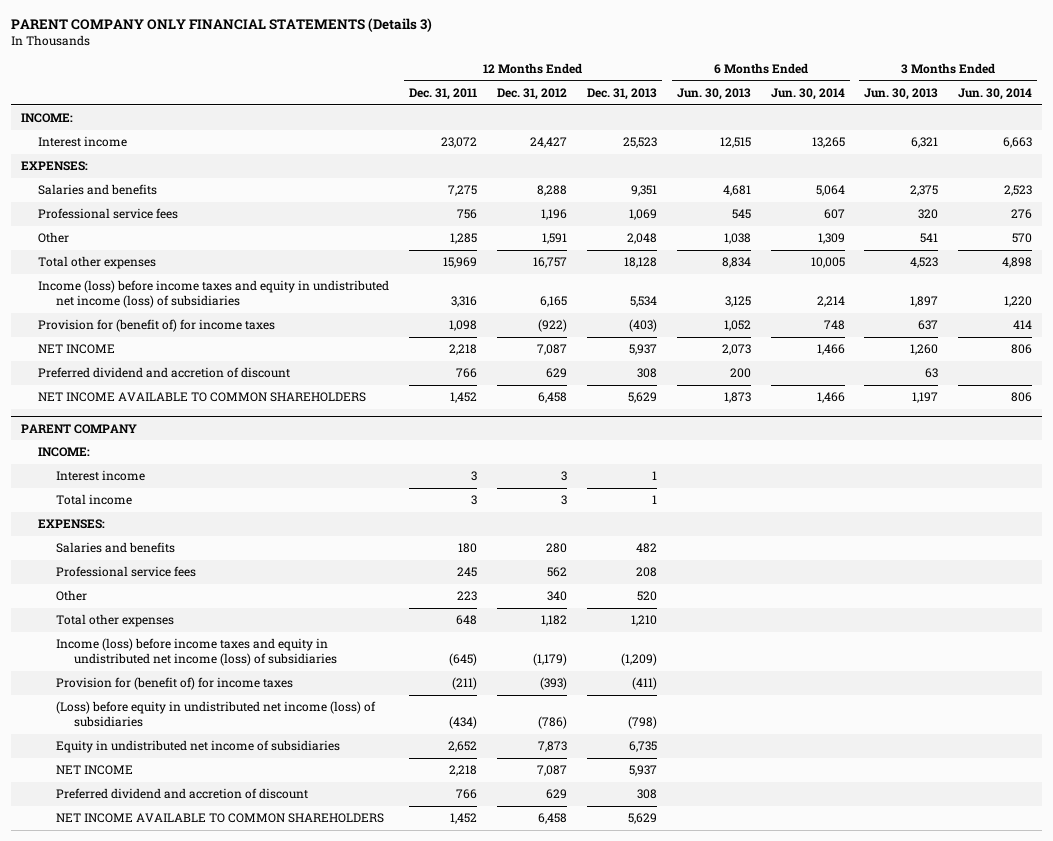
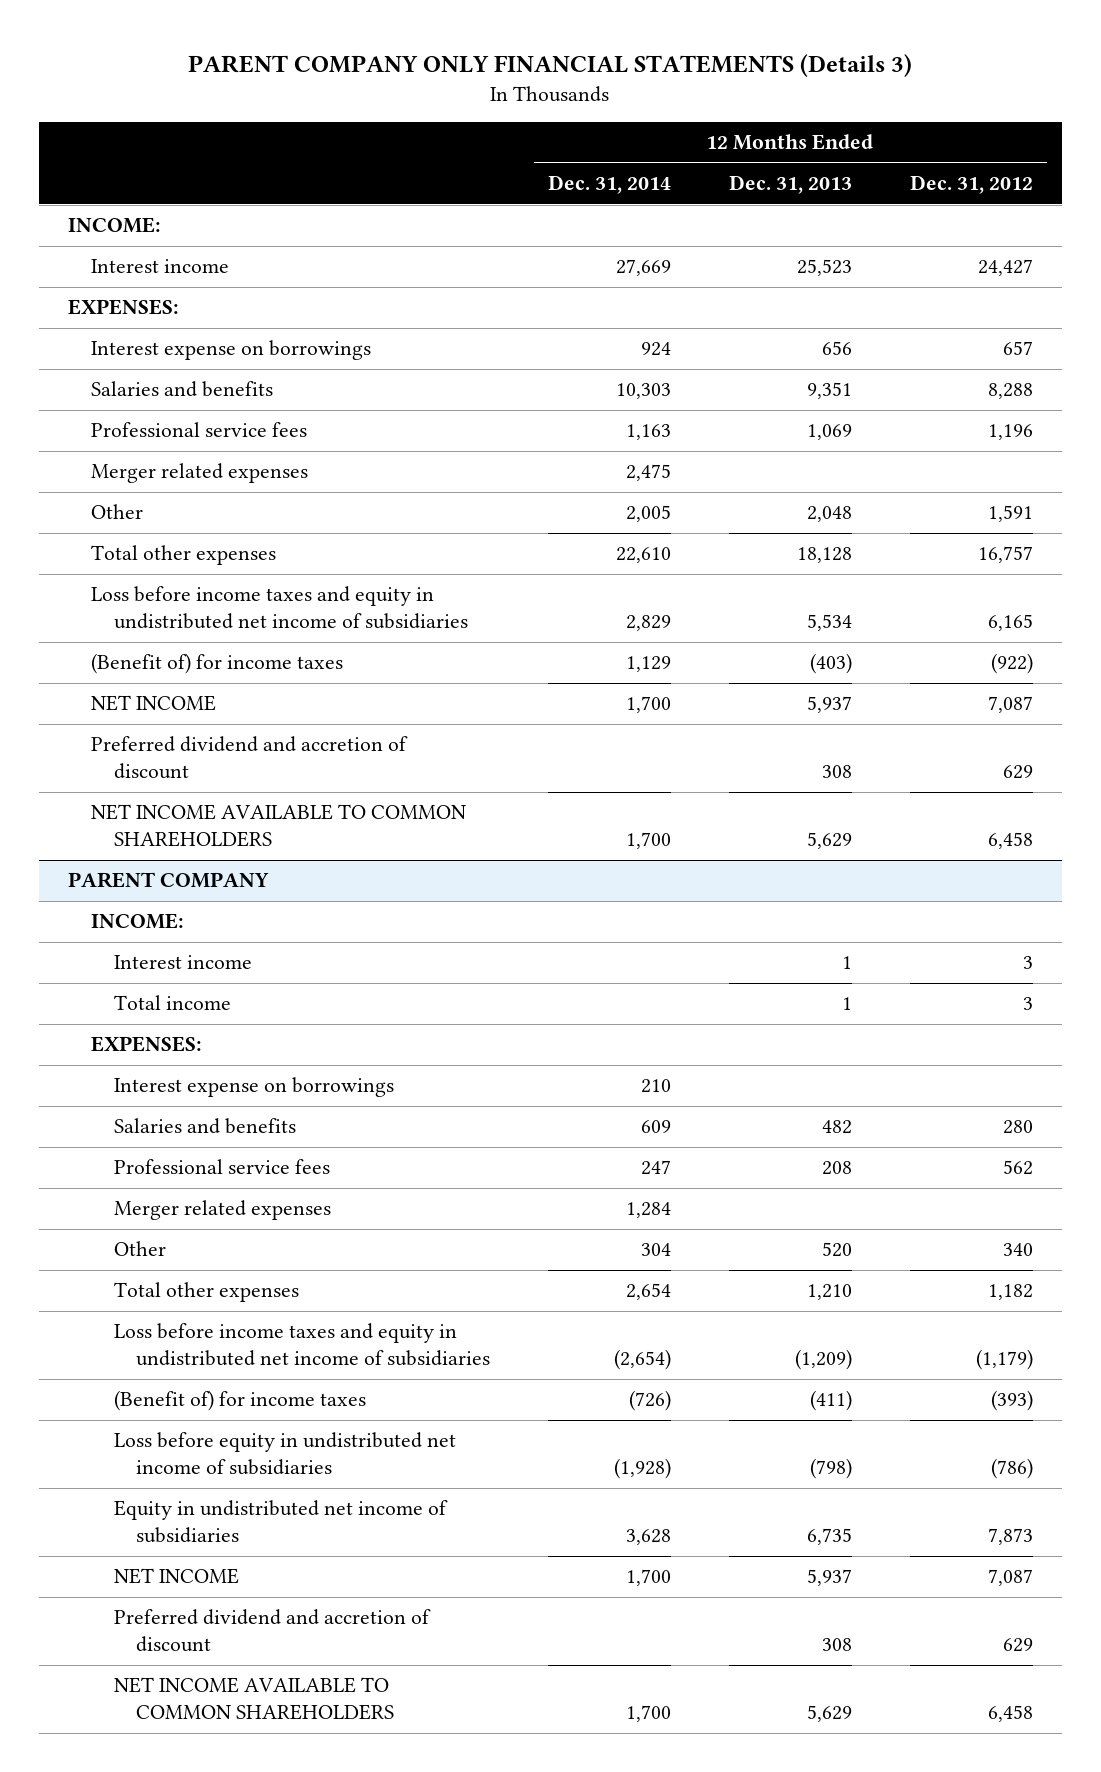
- | 12 Months Ended Dec. 31, 2011 | 12 Months Ended Dec. 31, 2012 | 12 Months Ended Dec. 31, 2013 | 6 Months Ended Jun. 30, 2013 | 6 Months Ended Jun. 30, 2014 | 3 Months Ended Jun. 30, 2013 | 3 Months Ended Jun. 30, 2014
+ | 12 Months Ended Dec. 31, 2014 | 12 Months Ended Dec. 31, 2013 | 12 Months Ended Dec. 31, 2012
+ Interest expense on borrowings | 924 | 656 | 657
+ Merger related expenses | 2,475 | |
- Income (loss) before income taxes and equity in undistributed net income (loss) of subsidiaries | 3,316 | 6,165 | 5,534 | 3,125 | 2,214 | 1,897 | 1,220
- Provision for (benefit of) for income taxes | 1,098 | (922) | (403) | 1,052 | 748 | 637 | 414
+ Loss before income taxes and equity in undistributed net income of subsidiaries | 2,829 | 5,534 | 6,165
+ (Benefit of) for income taxes | 1,129 | (403) | (922)
@ PARENT COMPANY
+ Interest expense on borrowings | 210 | |
+ Merger related expenses | 1,284 | |
- Income (loss) before income taxes and equity in undistributed net income (loss) of subsidiaries | (645) | (1,179) | (1,209) | | | |
- Provision for (benefit of) for income taxes | (211) | (393) | (411) | | | |
- (Loss) before equity in undistributed net income (loss) of subsidiaries | (434) | (786) | (798) | | | |
+ Loss before income taxes and equity in undistributed net income of subsidiaries | (2,654) | (1,209) | (1,179)
+ (Benefit of) for income taxes | (726) | (411) | (393)
+ Loss before equity in undistributed net income of subsidiaries | (1,928) | (798) | (786)

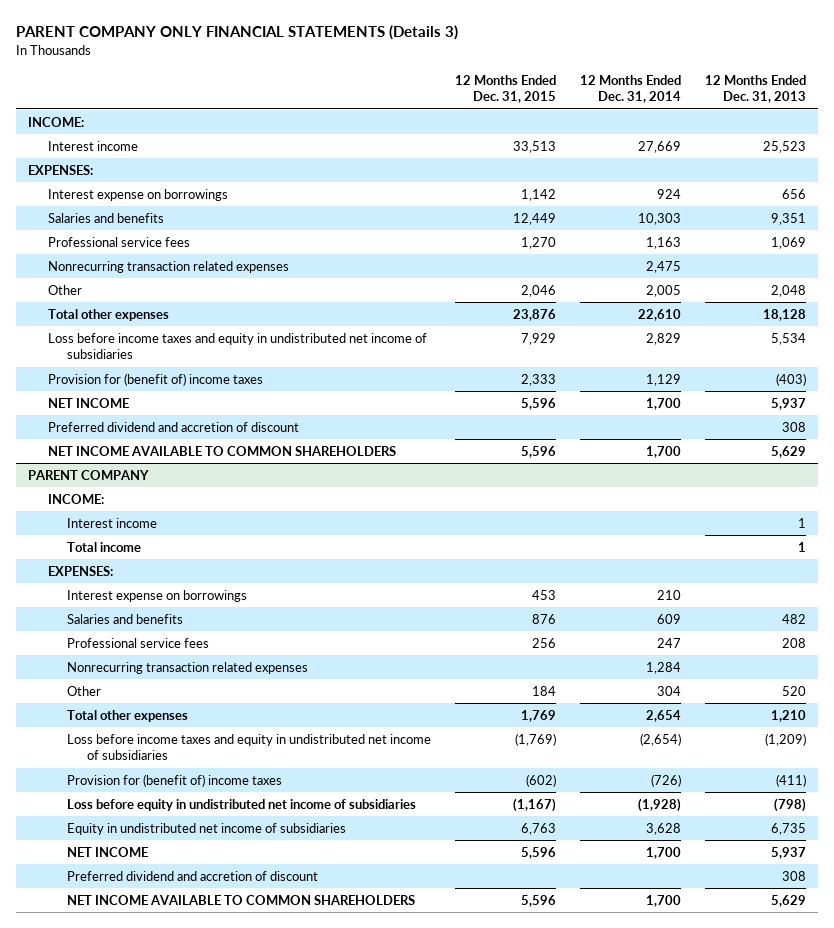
- | 12 Months Ended Dec. 31, 2014 | 12 Months Ended Dec. 31, 2013 | 12 Months Ended Dec. 31, 2012
+ | 12 Months Ended Dec. 31, 2015 | 12 Months Ended Dec. 31, 2014 | 12 Months Ended Dec. 31, 2013
- Merger related expenses | 2,475 | |
+ Nonrecurring transaction related expenses | | 2,475 |
- (Benefit of) for income taxes | 1,129 | (403) | (922)
+ Provision for (benefit of) income taxes | 2,333 | 1,129 | (403)
@ PARENT COMPANY
- Merger related expenses | 1,284 | |
+ Nonrecurring transaction related expenses | | 1,284 |
- (Benefit of) for income taxes | (726) | (411) | (393)
+ Provision for (benefit of) income taxes | (602) | (726) | (411)

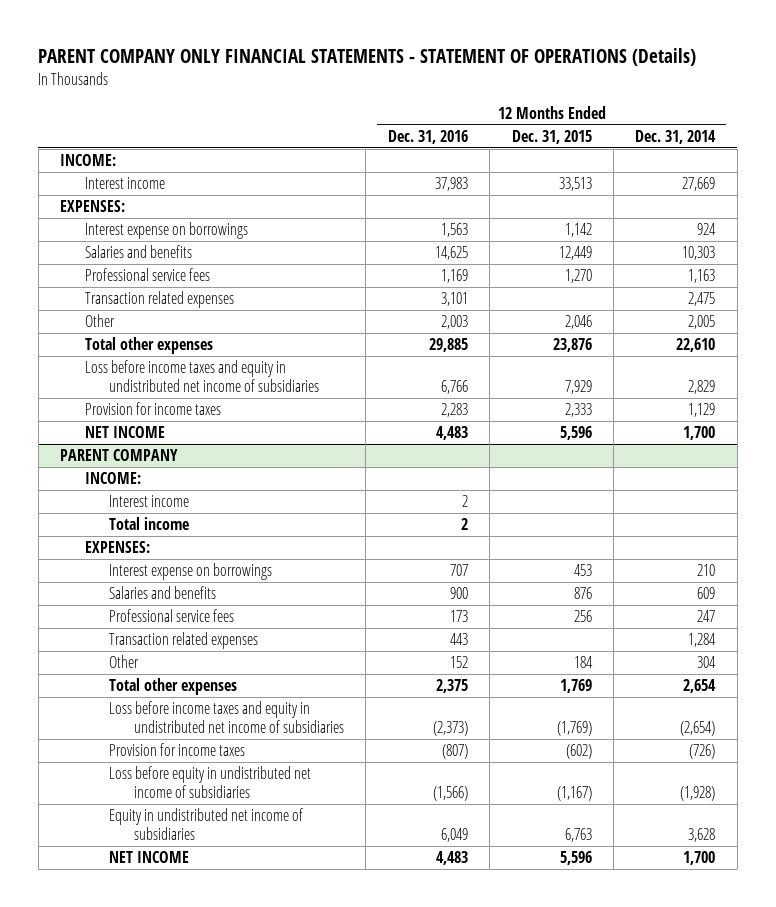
- PARENT COMPANY ONLY FINANCIAL STATEMENTS (Details 3)
+ PARENT COMPANY ONLY FINANCIAL STATEMENTS - STATEMENT OF OPERATIONS (Details)
- | 12 Months Ended Dec. 31, 2015 | 12 Months Ended Dec. 31, 2014 | 12 Months Ended Dec. 31, 2013
+ | 12 Months Ended Dec. 31, 2016 | 12 Months Ended Dec. 31, 2015 | 12 Months Ended Dec. 31, 2014
- Nonrecurring transaction related expenses | | 2,475 |
+ Transaction related expenses | 3,101 | | 2,475
- Provision for (benefit of) income taxes | 2,333 | 1,129 | (403)
+ Provision for income taxes | 2,283 | 2,333 | 1,129
- Preferred dividend and accretion of discount | | | 308
- NET INCOME AVAILABLE TO COMMON SHAREHOLDERS | 5,596 | 1,700 | 5,629
@ PARENT COMPANY
- Nonrecurring transaction related expenses | | 1,284 |
+ Transaction related expenses | 443 | | 1,284
- Provision for (benefit of) income taxes | (602) | (726) | (411)
+ Provision for income taxes | (807) | (602) | (726)
- Preferred dividend and accretion of discount | | | 308
- NET INCOME AVAILABLE TO COMMON SHAREHOLDERS | 5,596 | 1,700 | 5,629

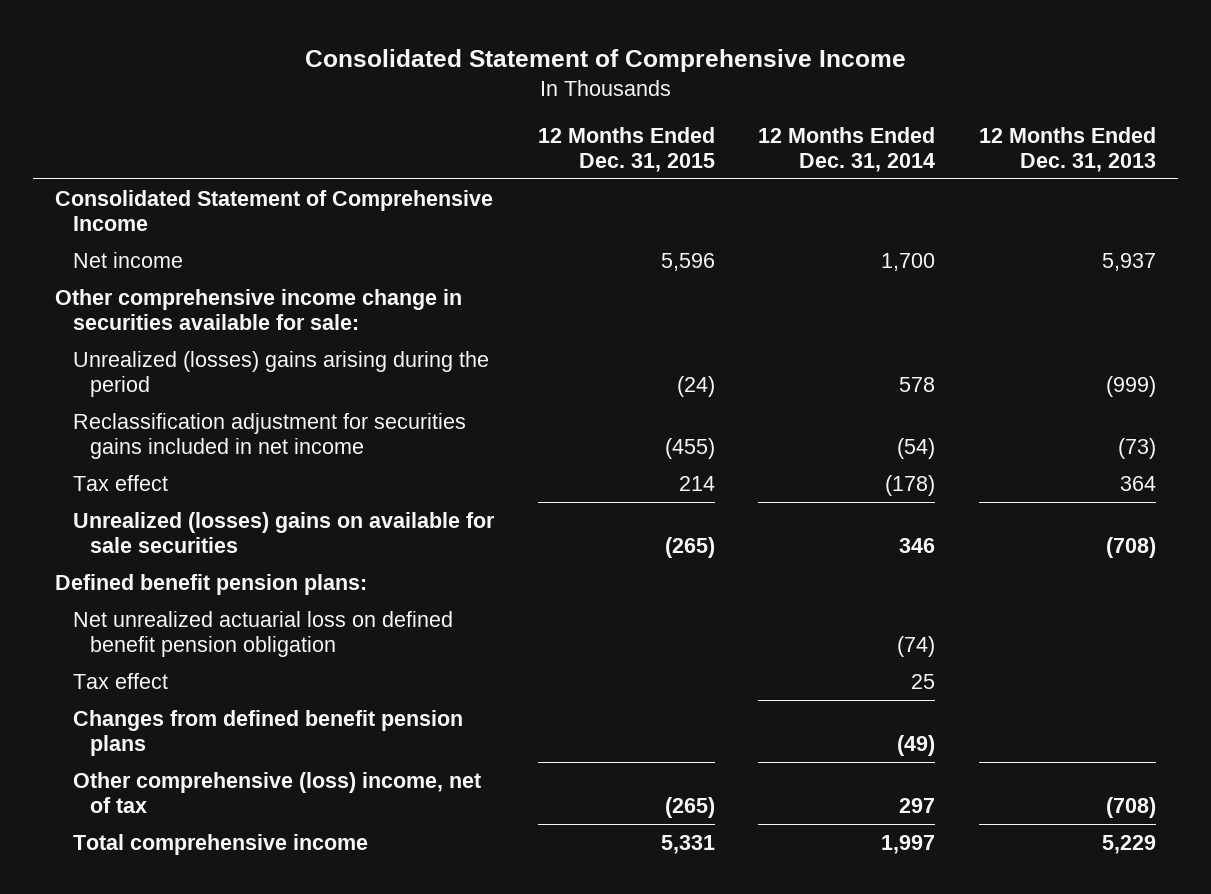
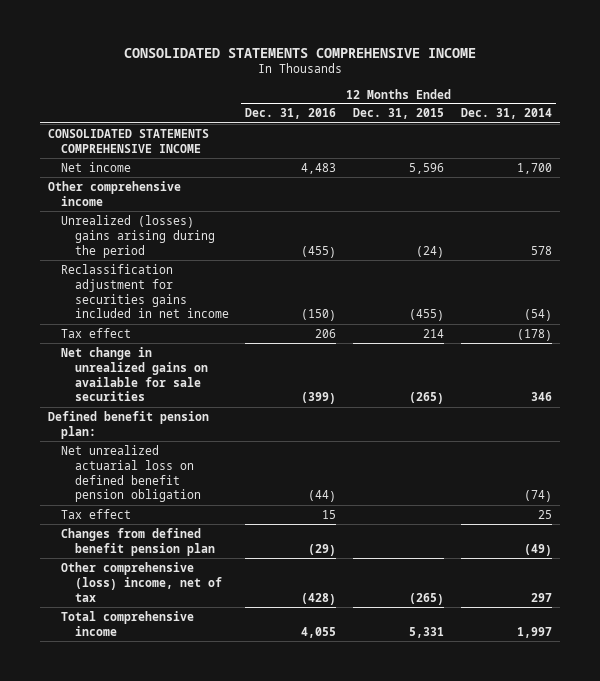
- Consolidated Statement of Comprehensive Income
+ CONSOLIDATED STATEMENTS COMPREHENSIVE INCOME
- | 12 Months Ended Dec. 31, 2015 | 12 Months Ended Dec. 31, 2014 | 12 Months Ended Dec. 31, 2013
+ | 12 Months Ended Dec. 31, 2016 | 12 Months Ended Dec. 31, 2015 | 12 Months Ended Dec. 31, 2014
- Consolidated Statement of Comprehensive Income
+ CONSOLIDATED STATEMENTS COMPREHENSIVE INCOME
- Other comprehensive income change in securities available for sale:
+ Other comprehensive income
- Unrealized (losses) gains on available for sale securities | (265) | 346 | (708)
- Defined benefit pension plans:
+ Net change in unrealized gains on available for sale securities | (399) | (265) | 346
+ Defined benefit pension plan:
- Changes from defined benefit pension plans | | (49) |
+ Changes from defined benefit pension plan | (29) | | (49)

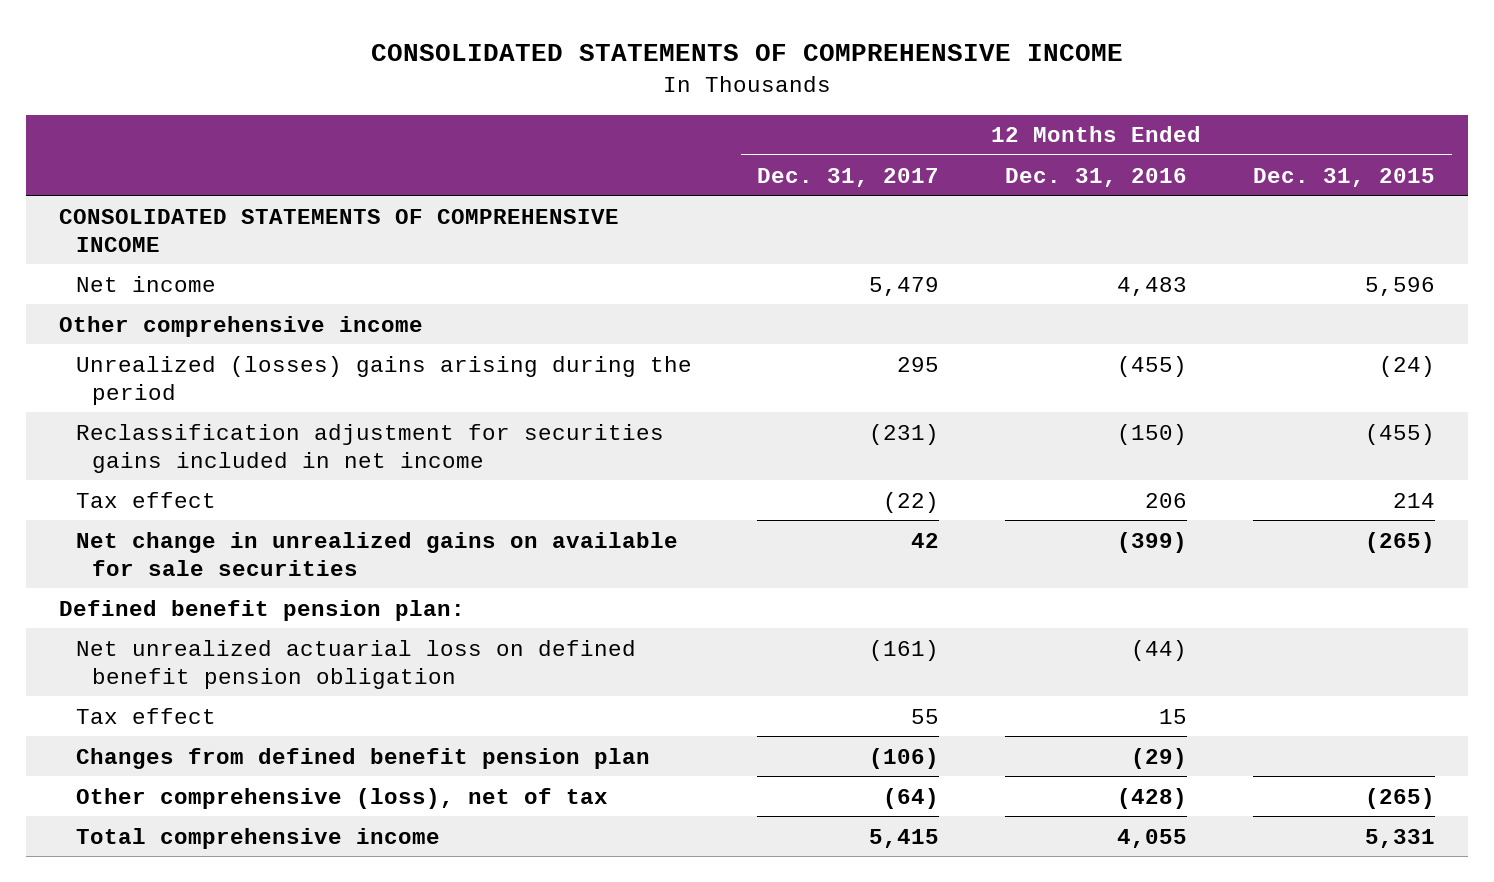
- CONSOLIDATED STATEMENTS COMPREHENSIVE INCOME
+ CONSOLIDATED STATEMENTS OF COMPREHENSIVE INCOME
- | 12 Months Ended Dec. 31, 2016 | 12 Months Ended Dec. 31, 2015 | 12 Months Ended Dec. 31, 2014
+ | 12 Months Ended Dec. 31, 2017 | 12 Months Ended Dec. 31, 2016 | 12 Months Ended Dec. 31, 2015
- CONSOLIDATED STATEMENTS COMPREHENSIVE INCOME
+ CONSOLIDATED STATEMENTS OF COMPREHENSIVE INCOME
- Other comprehensive (loss) income, net of tax | (428) | (265) | 297
+ Other comprehensive (loss), net of tax | (64) | (428) | (265)

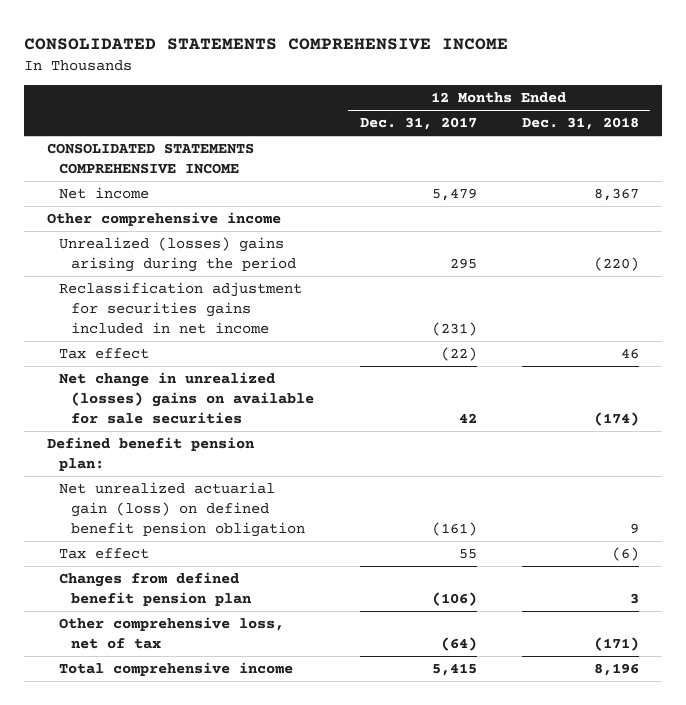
- CONSOLIDATED STATEMENTS OF COMPREHENSIVE INCOME
+ CONSOLIDATED STATEMENTS COMPREHENSIVE INCOME
- | 12 Months Ended Dec. 31, 2017 | 12 Months Ended Dec. 31, 2016 | 12 Months Ended Dec. 31, 2015
+ | 12 Months Ended Dec. 31, 2017 | 12 Months Ended Dec. 31, 2018
- CONSOLIDATED STATEMENTS OF COMPREHENSIVE INCOME
+ CONSOLIDATED STATEMENTS COMPREHENSIVE INCOME
- Net change in unrealized gains on available for sale securities | 42 | (399) | (265)
+ Net change in unrealized (losses) gains on available for sale securities | 42 | (174)
- Net unrealized actuarial loss on defined benefit pension obligation | (161) | (44) |
+ Net unrealized actuarial gain (loss) on defined benefit pension obligation | (161) | 9
- Other comprehensive (loss), net of tax | (64) | (428) | (265)
+ Other comprehensive loss, net of tax | (64) | (171)

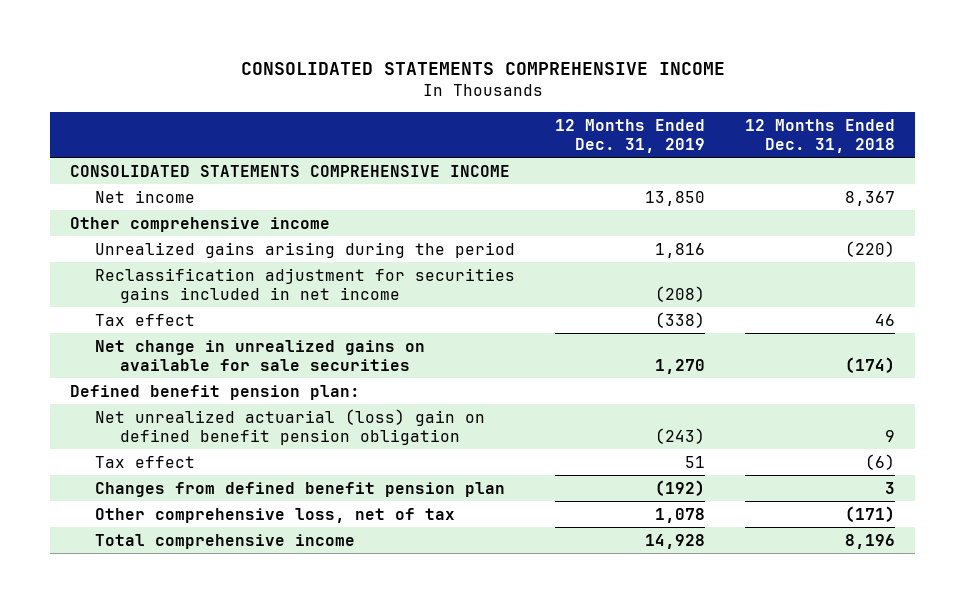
- | 12 Months Ended Dec. 31, 2017 | 12 Months Ended Dec. 31, 2018
+ | 12 Months Ended Dec. 31, 2019 | 12 Months Ended Dec. 31, 2018
- Unrealized (losses) gains arising during the period | 295 | (220)
+ Unrealized gains arising during the period | 1,816 | (220)
- Net change in unrealized (losses) gains on available for sale securities | 42 | (174)
+ Net change in unrealized gains on available for sale securities | 1,270 | (174)
- Net unrealized actuarial gain (loss) on defined benefit pension obligation | (161) | 9
+ Net unrealized actuarial (loss) gain on defined benefit pension obligation | (243) | 9

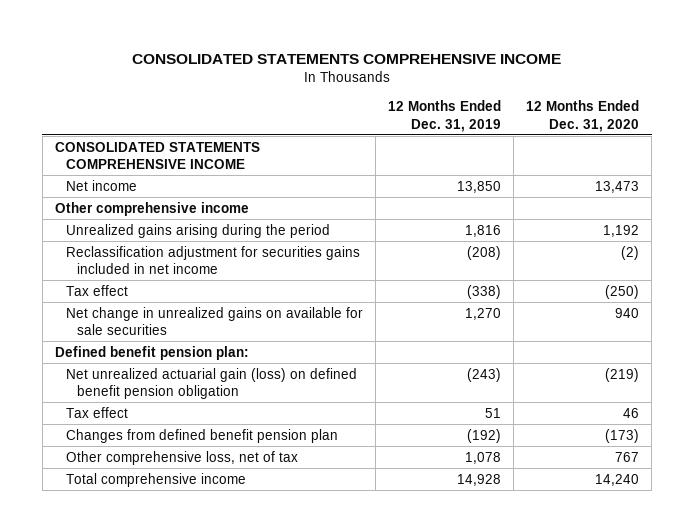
- | 12 Months Ended Dec. 31, 2019 | 12 Months Ended Dec. 31, 2018
+ | 12 Months Ended Dec. 31, 2019 | 12 Months Ended Dec. 31, 2020
- Net unrealized actuarial (loss) gain on defined benefit pension obligation | (243) | 9
+ Net unrealized actuarial gain (loss) on defined benefit pension obligation | (243) | (219)

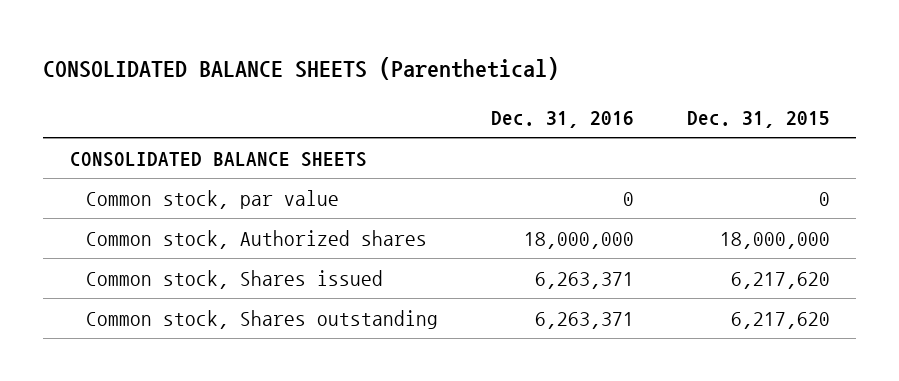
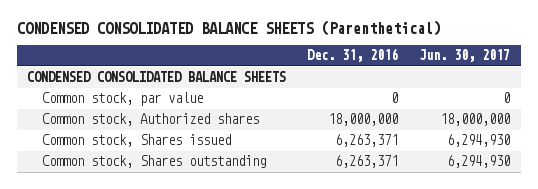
- CONSOLIDATED BALANCE SHEETS (Parenthetical)
+ CONDENSED CONSOLIDATED BALANCE SHEETS (Parenthetical)
- | Dec. 31, 2016 | Dec. 31, 2015
+ | Dec. 31, 2016 | Jun. 30, 2017
- CONSOLIDATED BALANCE SHEETS
+ CONDENSED CONSOLIDATED BALANCE SHEETS

